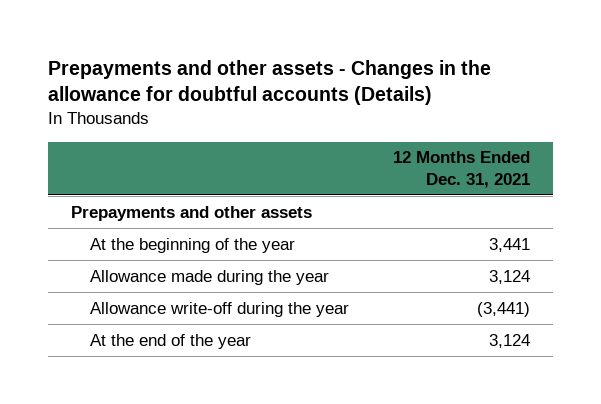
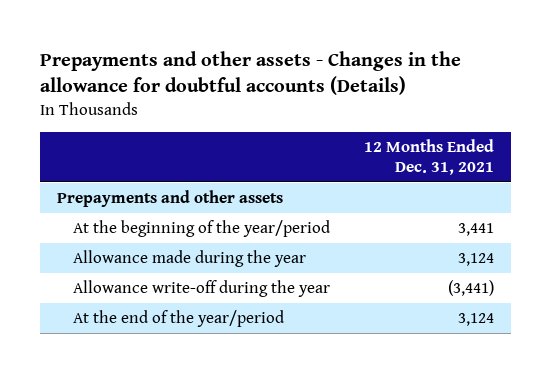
- At the beginning of the year | 3,441
+ At the beginning of the year/period | 3,441
- At the end of the year | 3,124
+ At the end of the year/period | 3,124

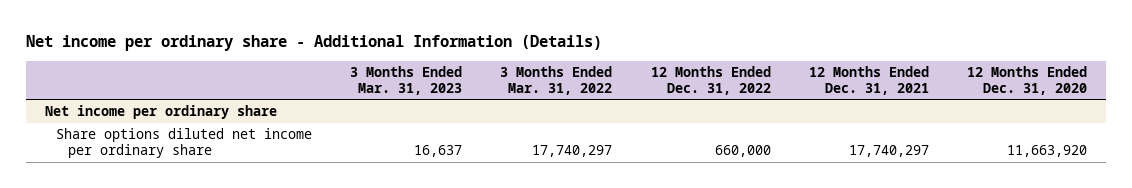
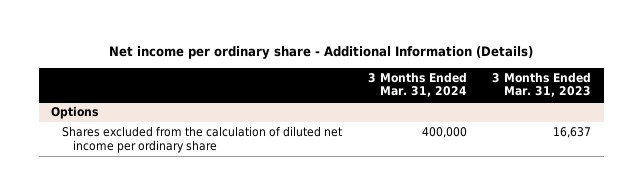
- | 3 Months Ended Mar. 31, 2023 | 3 Months Ended Mar. 31, 2022 | 12 Months Ended Dec. 31, 2022 | 12 Months Ended Dec. 31, 2021 | 12 Months Ended Dec. 31, 2020
+ | 3 Months Ended Mar. 31, 2024 | 3 Months Ended Mar. 31, 2023
- Net income per ordinary share
- Share options diluted net income per ordinary share | 16,637 | 17,740,297 | 660,000 | 17,740,297 | 11,663,920
+ Options
+ Shares excluded from the calculation of diluted net income per ordinary share | 400,000 | 16,637

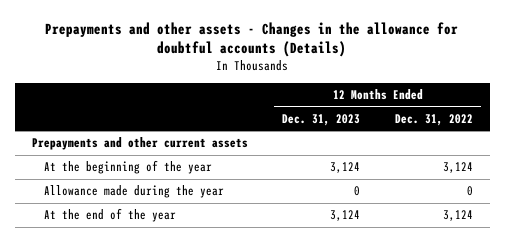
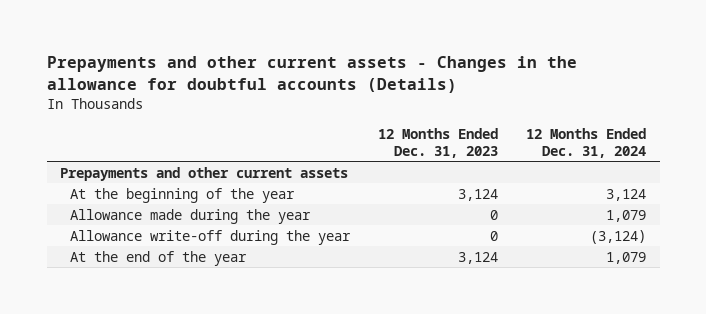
- Prepayments and other assets - Changes in the allowance for doubtful accounts (Details)
+ Prepayments and other current assets - Changes in the allowance for doubtful accounts (Details)
- | 12 Months Ended Dec. 31, 2023 | 12 Months Ended Dec. 31, 2022
+ | 12 Months Ended Dec. 31, 2023 | 12 Months Ended Dec. 31, 2024
+ Allowance write-off during the year | 0 | (3,124)

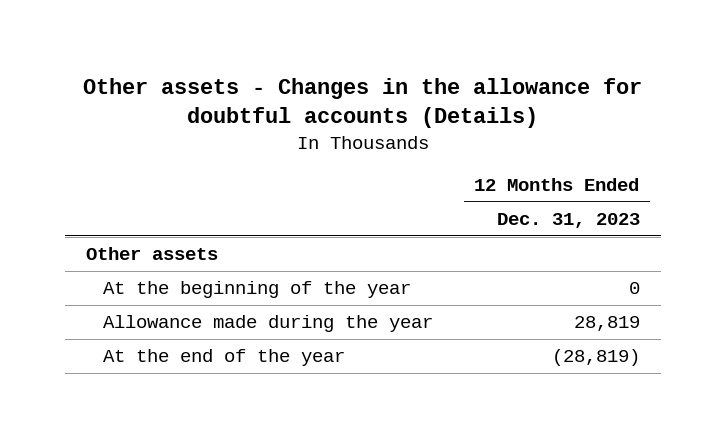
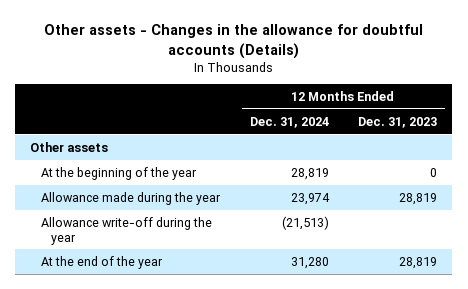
- | 12 Months Ended Dec. 31, 2023
+ | 12 Months Ended Dec. 31, 2024 | 12 Months Ended Dec. 31, 2023
- At the end of the year | (28,819)
+ Allowance write-off during the year | (21,513) |
+ At the end of the year | 31,280 | 28,819

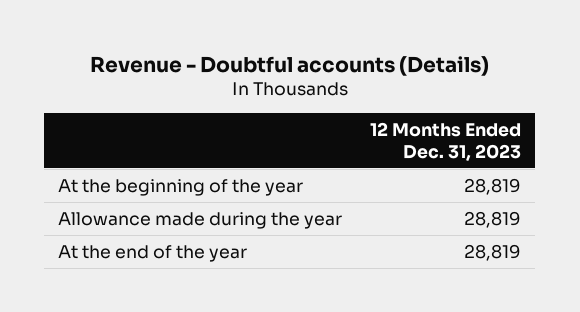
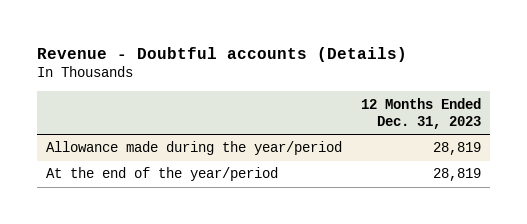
- At the beginning of the year | 28,819
- Allowance made during the year | 28,819
- At the end of the year | 28,819
+ Allowance made during the year/period | 28,819
+ At the end of the year/period | 28,819

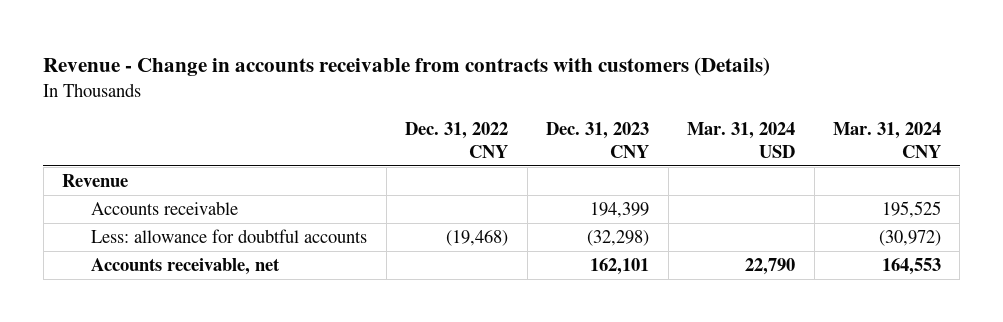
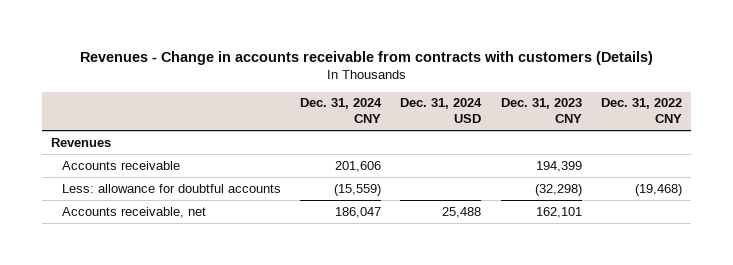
- Revenue - Change in accounts receivable from contracts with customers (Details)
+ Revenues - Change in accounts receivable from contracts with customers (Details)
- | Dec. 31, 2022 CNY | Dec. 31, 2023 CNY | Mar. 31, 2024 USD | Mar. 31, 2024 CNY
+ | Dec. 31, 2024 CNY | Dec. 31, 2024 USD | Dec. 31, 2023 CNY | Dec. 31, 2022 CNY
- Revenue
+ Revenues

